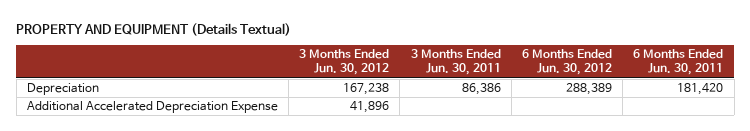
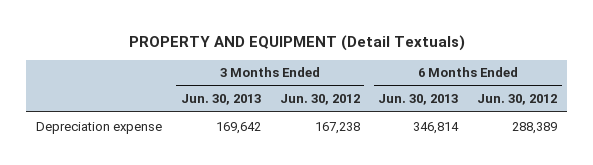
- PROPERTY AND EQUIPMENT (Details Textual)
+ PROPERTY AND EQUIPMENT (Detail Textuals)
- | 3 Months Ended Jun. 30, 2012 | 3 Months Ended Jun. 30, 2011 | 6 Months Ended Jun. 30, 2012 | 6 Months Ended Jun. 30, 2011
+ | 3 Months Ended Jun. 30, 2013 | 3 Months Ended Jun. 30, 2012 | 6 Months Ended Jun. 30, 2013 | 6 Months Ended Jun. 30, 2012
- Depreciation | 167,238 | 86,386 | 288,389 | 181,420
- Additional Accelerated Depreciation Expense | 41,896 | | |
+ Depreciation expense | 169,642 | 167,238 | 346,814 | 288,389

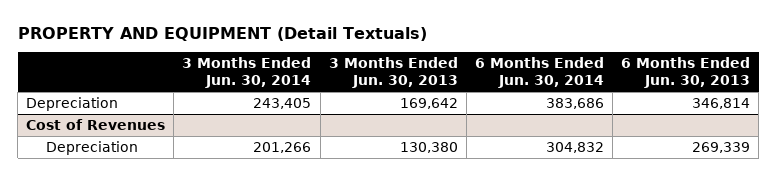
- | 3 Months Ended Jun. 30, 2013 | 3 Months Ended Jun. 30, 2012 | 6 Months Ended Jun. 30, 2013 | 6 Months Ended Jun. 30, 2012
+ | 3 Months Ended Jun. 30, 2014 | 3 Months Ended Jun. 30, 2013 | 6 Months Ended Jun. 30, 2014 | 6 Months Ended Jun. 30, 2013
- Depreciation expense | 169,642 | 167,238 | 346,814 | 288,389
+ Depreciation | 243,405 | 169,642 | 383,686 | 346,814
+ Cost of Revenues
+ Depreciation | 201,266 | 130,380 | 304,832 | 269,339

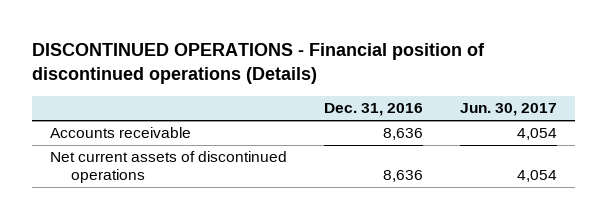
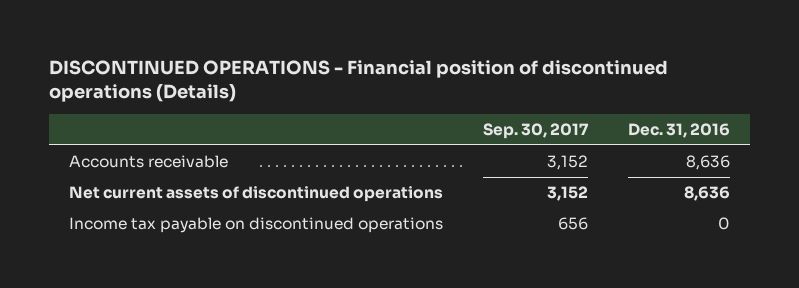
- | Dec. 31, 2016 | Jun. 30, 2017
+ | Sep. 30, 2017 | Dec. 31, 2016
+ Income tax payable on discontinued operations | 656 | 0

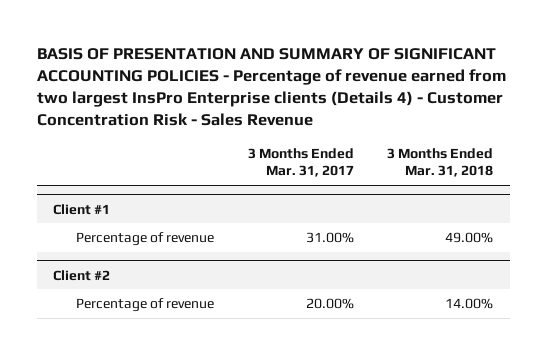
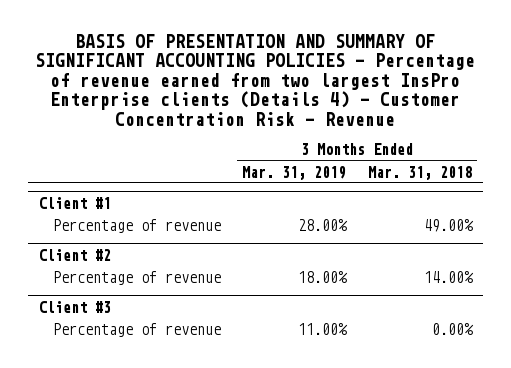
- BASIS OF PRESENTATION AND SUMMARY OF SIGNIFICANT ACCOUNTING POLICIES - Percentage of revenue earned from two largest InsPro Enterprise clients (Details 4) - Customer Concentration Risk - Sales Revenue
+ BASIS OF PRESENTATION AND SUMMARY OF SIGNIFICANT ACCOUNTING POLICIES - Percentage of revenue earned from two largest InsPro Enterprise clients (Details 4) - Customer Concentration Risk - Revenue
- | 3 Months Ended Mar. 31, 2017 | 3 Months Ended Mar. 31, 2018
+ | 3 Months Ended Mar. 31, 2019 | 3 Months Ended Mar. 31, 2018
+ Client #3
+ Percentage of revenue | 11.00% | 0.00%

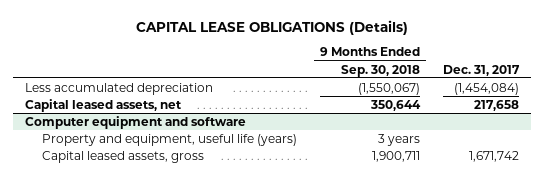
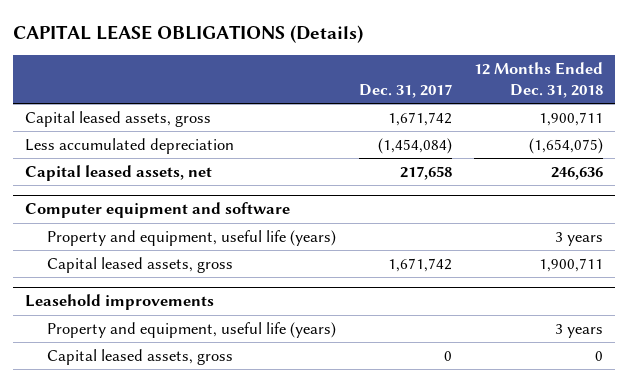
- | 9 Months Ended Sep. 30, 2018 | Dec. 31, 2017
+ | Dec. 31, 2017 | 12 Months Ended Dec. 31, 2018
+ Capital leased assets, gross | 1,671,742 | 1,900,711
+ Leasehold improvements
+ Property and equipment, useful life (years) | | 3 years
+ Capital leased assets, gross | 0 | 0

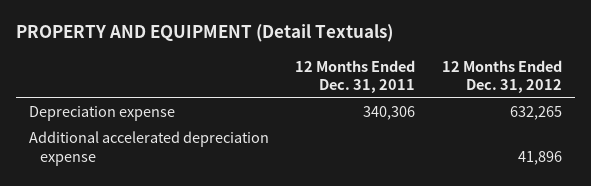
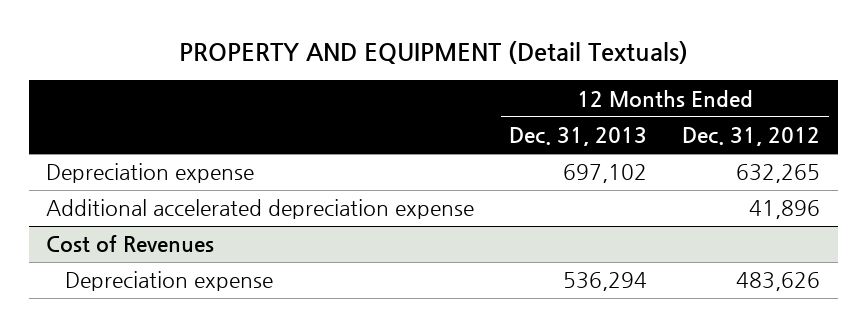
- | 12 Months Ended Dec. 31, 2011 | 12 Months Ended Dec. 31, 2012
+ | 12 Months Ended Dec. 31, 2013 | 12 Months Ended Dec. 31, 2012
+ Cost of Revenues
+ Depreciation expense | 536,294 | 483,626

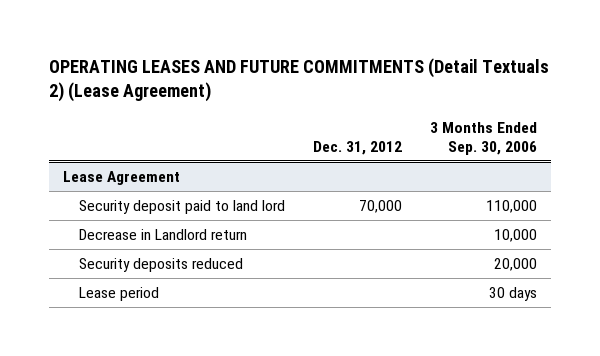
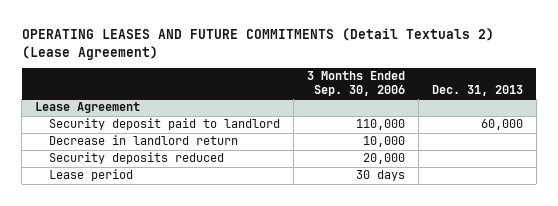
- | Dec. 31, 2012 | 3 Months Ended Sep. 30, 2006
+ | 3 Months Ended Sep. 30, 2006 | Dec. 31, 2013
@ Lease Agreement
- Security deposit paid to land lord | 70,000 | 110,000
- Decrease in Landlord return | | 10,000
+ Security deposit paid to landlord | 110,000 | 60,000
+ Decrease in landlord return | 10,000 |

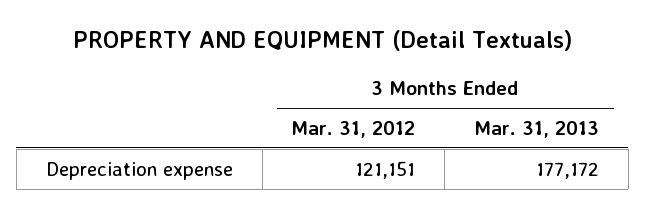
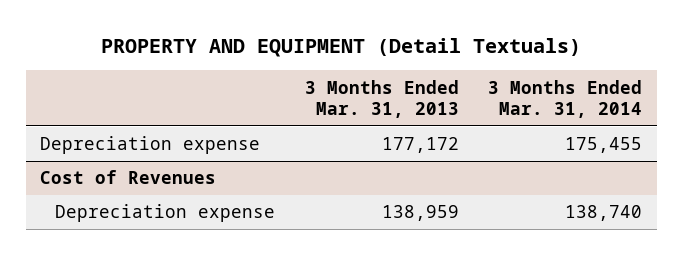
- | 3 Months Ended Mar. 31, 2012 | 3 Months Ended Mar. 31, 2013
+ | 3 Months Ended Mar. 31, 2013 | 3 Months Ended Mar. 31, 2014
+ Cost of Revenues
+ Depreciation expense | 138,959 | 138,740

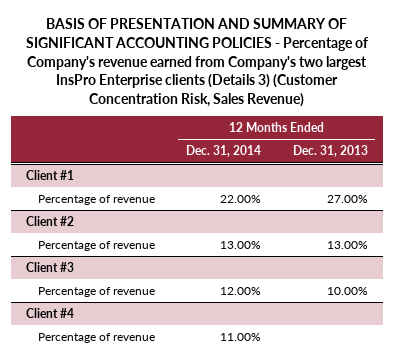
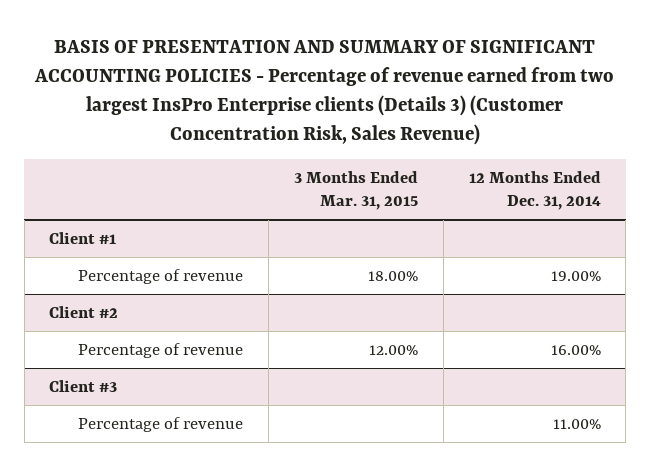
- BASIS OF PRESENTATION AND SUMMARY OF SIGNIFICANT ACCOUNTING POLICIES - Percentage of Company's revenue earned from Company's two largest InsPro Enterprise clients (Details 3) (Customer Concentration Risk, Sales Revenue)
+ BASIS OF PRESENTATION AND SUMMARY OF SIGNIFICANT ACCOUNTING POLICIES - Percentage of revenue earned from two largest InsPro Enterprise clients (Details 3) (Customer Concentration Risk, Sales Revenue)
- | 12 Months Ended Dec. 31, 2014 | 12 Months Ended Dec. 31, 2013
+ | 3 Months Ended Mar. 31, 2015 | 12 Months Ended Dec. 31, 2014
@ Client #1
- Percentage of revenue | 22.00% | 27.00%
+ Percentage of revenue | 18.00% | 19.00%
@ Client #2
- Percentage of revenue | 13.00% | 13.00%
+ Percentage of revenue | 12.00% | 16.00%
@ Client #3
- Percentage of revenue | 12.00% | 10.00%
- Client #4

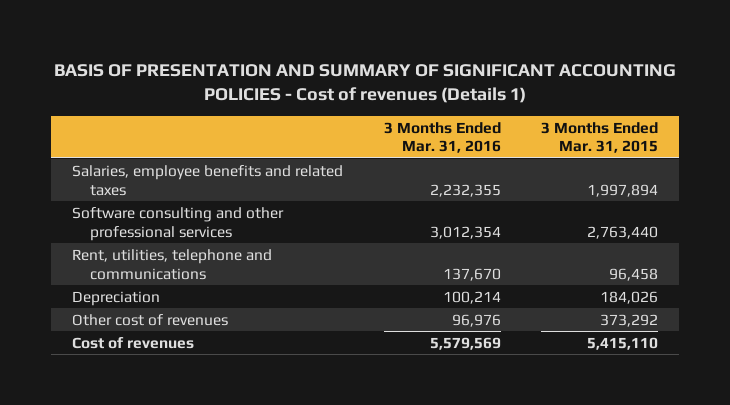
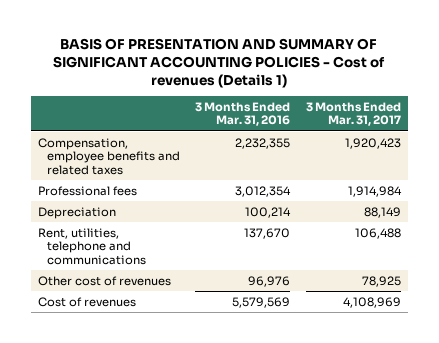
- | 3 Months Ended Mar. 31, 2016 | 3 Months Ended Mar. 31, 2015
+ | 3 Months Ended Mar. 31, 2016 | 3 Months Ended Mar. 31, 2017
- Salaries, employee benefits and related taxes | 2,232,355 | 1,997,894
- Software consulting and other professional services | 3,012,354 | 2,763,440
+ Compensation, employee benefits and related taxes | 2,232,355 | 1,920,423
+ Professional fees | 3,012,354 | 1,914,984
moved down: Rent, utilities, telephone and communications | 137,670 | 106,488

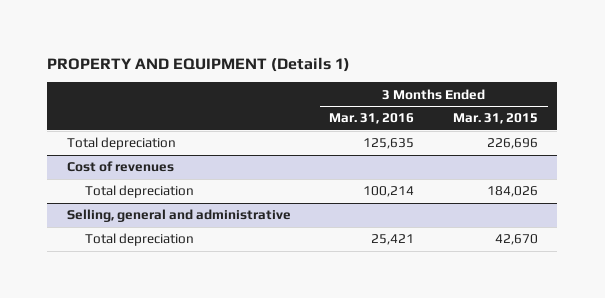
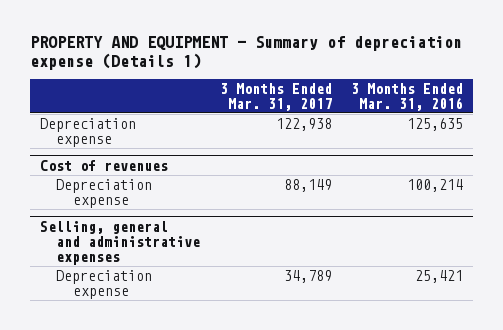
- PROPERTY AND EQUIPMENT (Details 1)
+ PROPERTY AND EQUIPMENT - Summary of depreciation expense (Details 1)
- | 3 Months Ended Mar. 31, 2016 | 3 Months Ended Mar. 31, 2015
+ | 3 Months Ended Mar. 31, 2017 | 3 Months Ended Mar. 31, 2016
- Total depreciation | 125,635 | 226,696
+ Depreciation expense | 122,938 | 125,635
@ Cost of revenues
- Total depreciation | 100,214 | 184,026
- Selling, general and administrative
- Total depreciation | 25,421 | 42,670
@ Cost of revenues
+ Depreciation expense | 88,149 | 100,214
+ Selling, general and administrative expenses
+ Depreciation expense | 34,789 | 25,421

